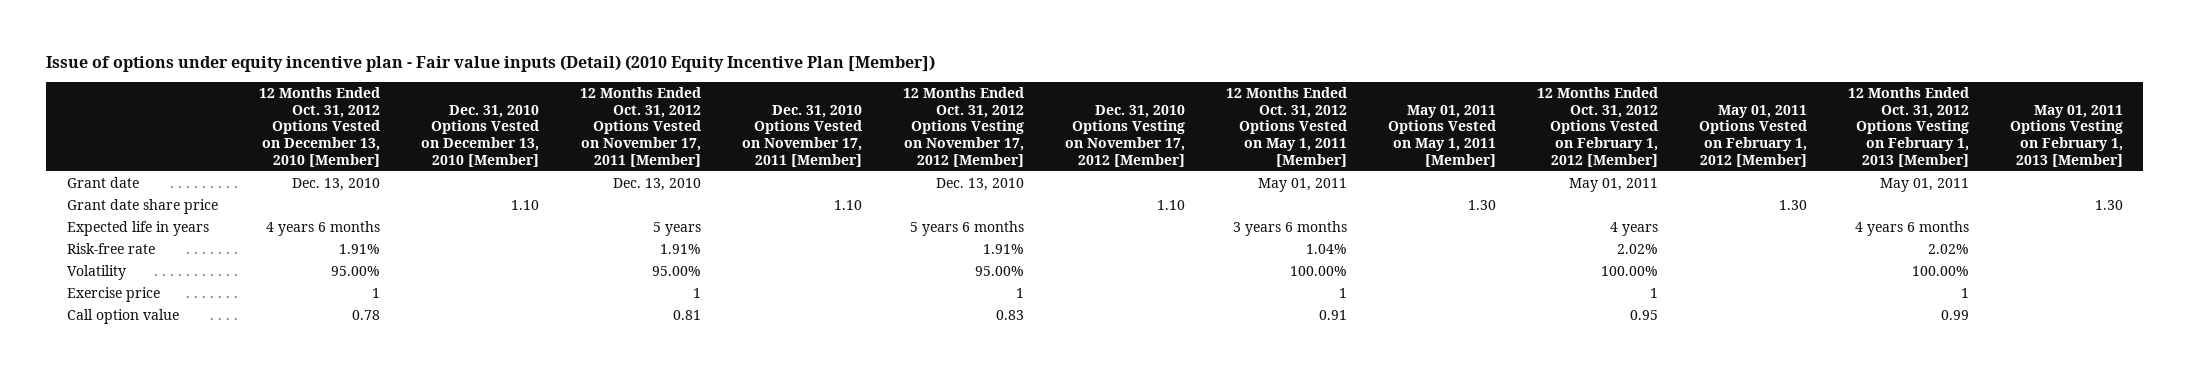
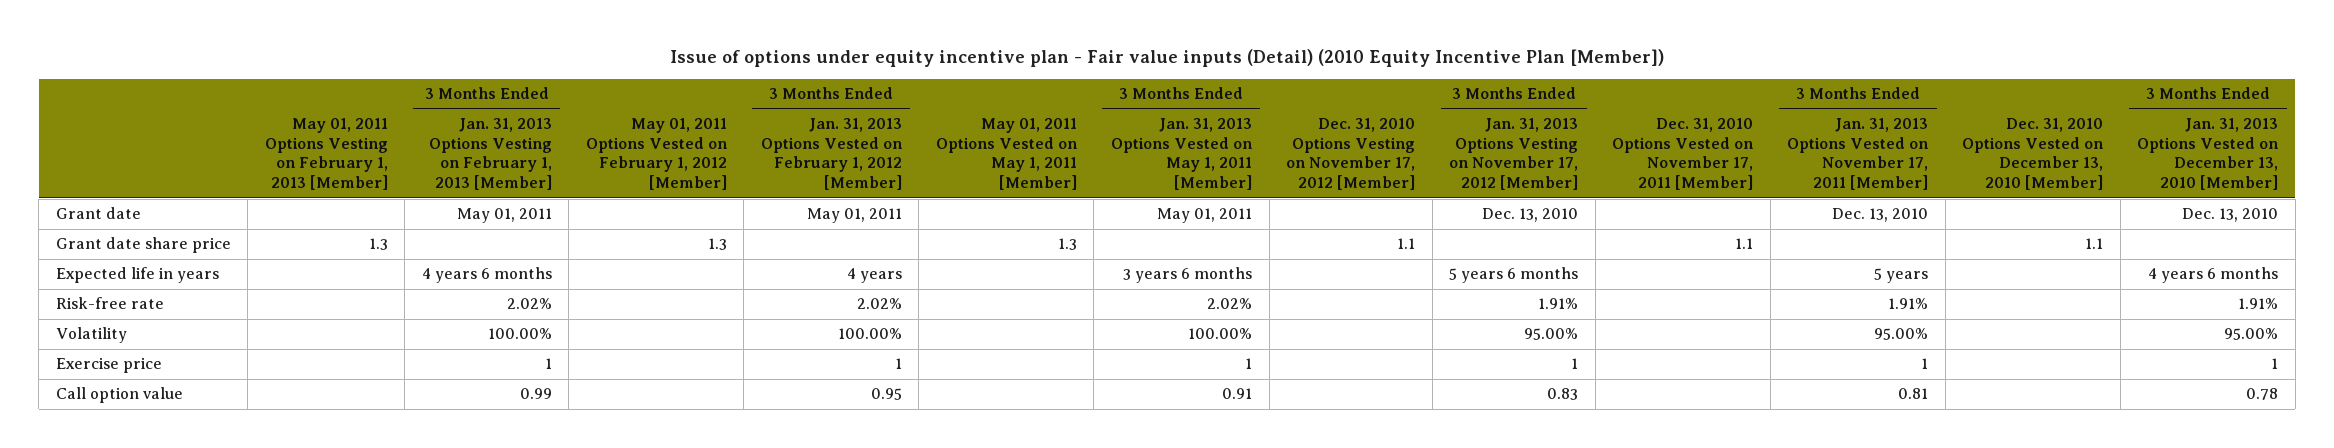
- | 12 Months Ended Oct. 31, 2012 Options Vested on December 13, 2010 [Member] | Dec. 31, 2010 Options Vested on December 13, 2010 [Member] | 12 Months Ended Oct. 31, 2012 Options Vested on November 17, 2011 [Member] | Dec. 31, 2010 Options Vested on November 17, 2011 [Member] | 12 Months Ended Oct. 31, 2012 Options Vesting on November 17, 2012 [Member] | Dec. 31, 2010 Options Vesting on November 17, 2012 [Member] | 12 Months Ended Oct. 31, 2012 Options Vested on May 1, 2011 [Member] | May 01, 2011 Options Vested on May 1, 2011 [Member] | 12 Months Ended Oct. 31, 2012 Options Vested on February 1, 2012 [Member] | May 01, 2011 Options Vested on February 1, 2012 [Member] | 12 Months Ended Oct. 31, 2012 Options Vesting on February 1, 2013 [Member] | May 01, 2011 Options Vesting on February 1, 2013 [Member]
+ | May 01, 2011 Options Vesting on February 1, 2013 [Member] | 3 Months Ended Jan. 31, 2013 Options Vesting on February 1, 2013 [Member] | May 01, 2011 Options Vested on February 1, 2012 [Member] | 3 Months Ended Jan. 31, 2013 Options Vested on February 1, 2012 [Member] | May 01, 2011 Options Vested on May 1, 2011 [Member] | 3 Months Ended Jan. 31, 2013 Options Vested on May 1, 2011 [Member] | Dec. 31, 2010 Options Vesting on November 17, 2012 [Member] | 3 Months Ended Jan. 31, 2013 Options Vesting on November 17, 2012 [Member] | Dec. 31, 2010 Options Vested on November 17, 2011 [Member] | 3 Months Ended Jan. 31, 2013 Options Vested on November 17, 2011 [Member] | Dec. 31, 2010 Options Vested on December 13, 2010 [Member] | 3 Months Ended Jan. 31, 2013 Options Vested on December 13, 2010 [Member]
- Grant date share price | | 1.10 | | 1.10 | | 1.10 | | 1.30 | | 1.30 | | 1.30
+ Grant date share price | 1.3 | | 1.3 | | 1.3 | | 1.1 | | 1.1 | | 1.1 |

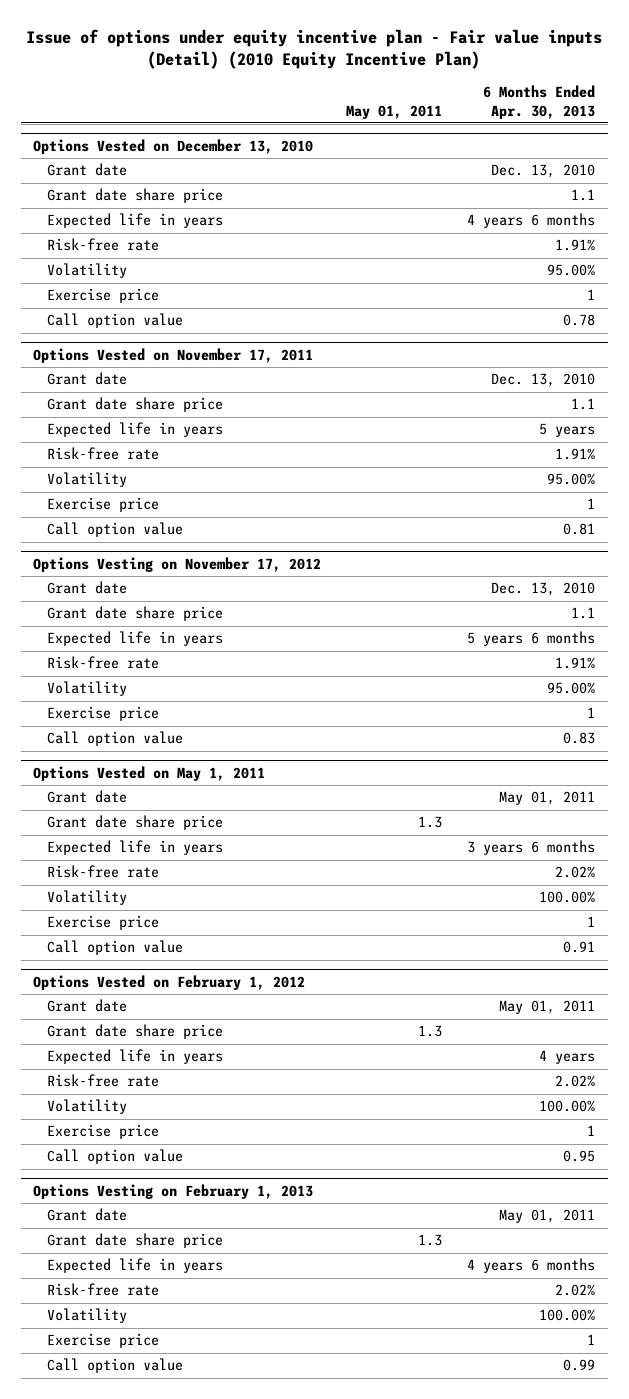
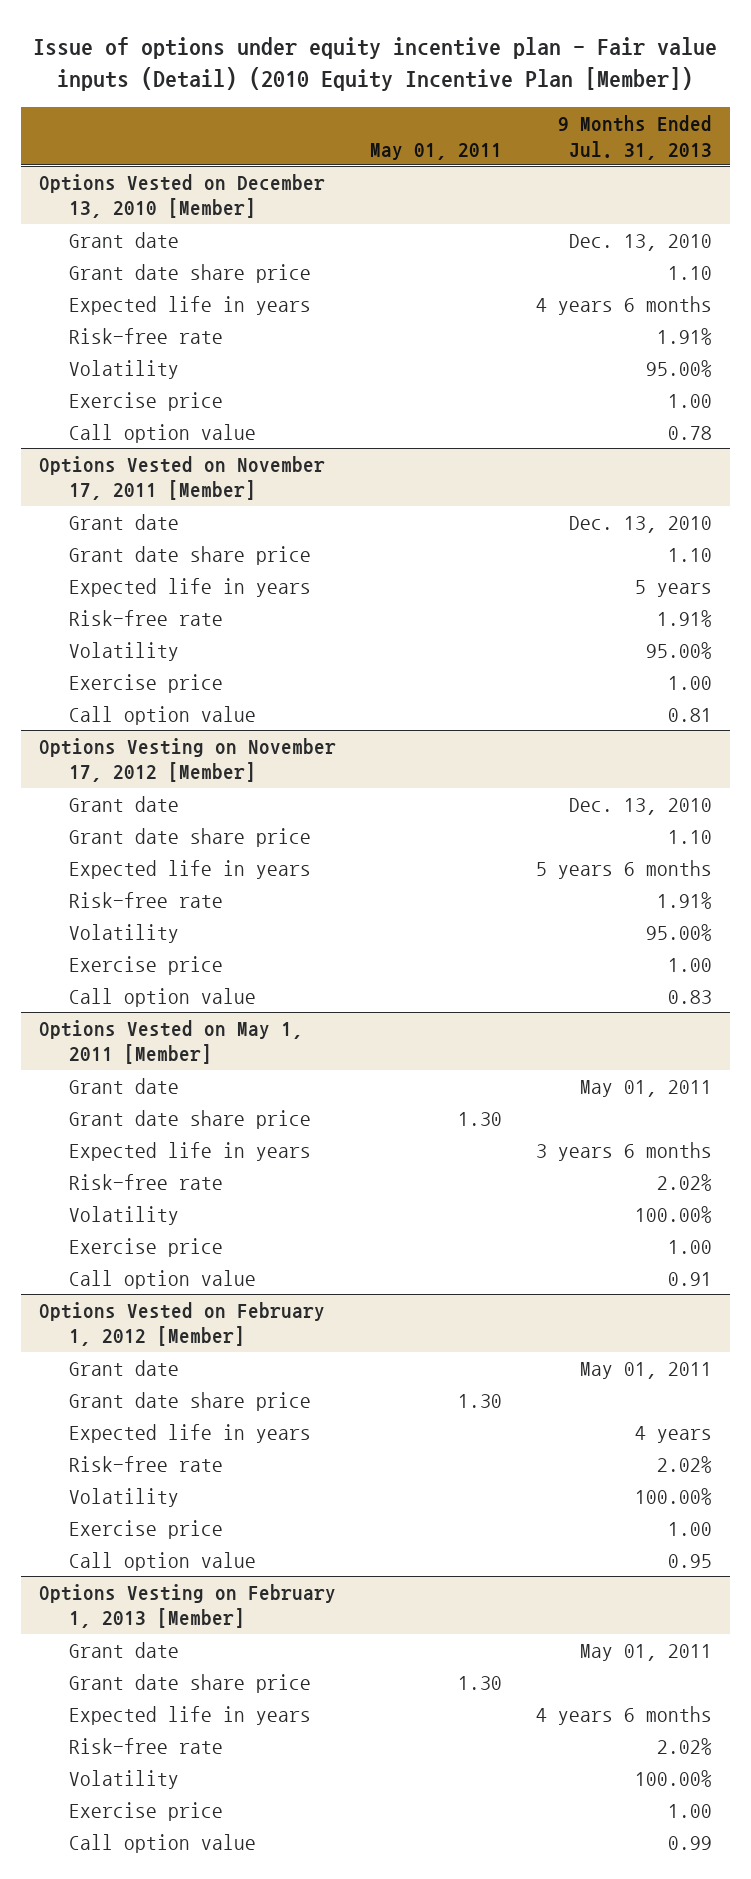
- Issue of options under equity incentive plan - Fair value inputs (Detail) (2010 Equity Incentive Plan)
+ Issue of options under equity incentive plan - Fair value inputs (Detail) (2010 Equity Incentive Plan [Member])
- | May 01, 2011 | 6 Months Ended Apr. 30, 2013
+ | May 01, 2011 | 9 Months Ended Jul. 31, 2013
- Options Vested on December 13, 2010
+ Options Vested on December 13, 2010 [Member]
- Options Vested on November 17, 2011
+ Options Vested on November 17, 2011 [Member]
- Options Vesting on November 17, 2012
+ Options Vesting on November 17, 2012 [Member]
- Options Vested on May 1, 2011
+ Options Vested on May 1, 2011 [Member]
- Grant date share price | 1.3 |
+ Grant date share price | 1.30 |
- Options Vested on February 1, 2012
+ Options Vested on February 1, 2012 [Member]
- Grant date share price | 1.3 |
+ Grant date share price | 1.30 |
- Options Vesting on February 1, 2013
+ Options Vesting on February 1, 2013 [Member]
- Grant date share price | 1.3 |
+ Grant date share price | 1.30 |

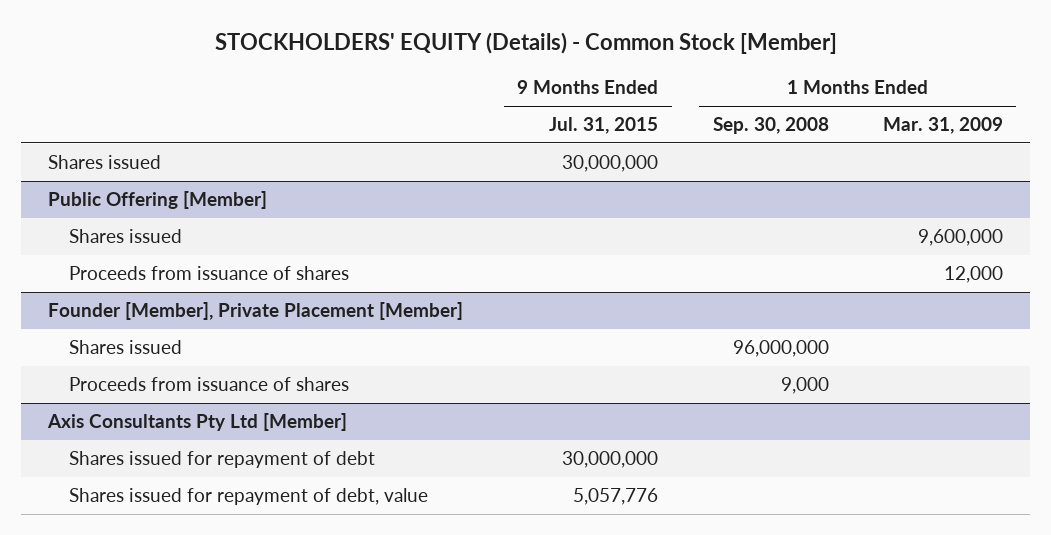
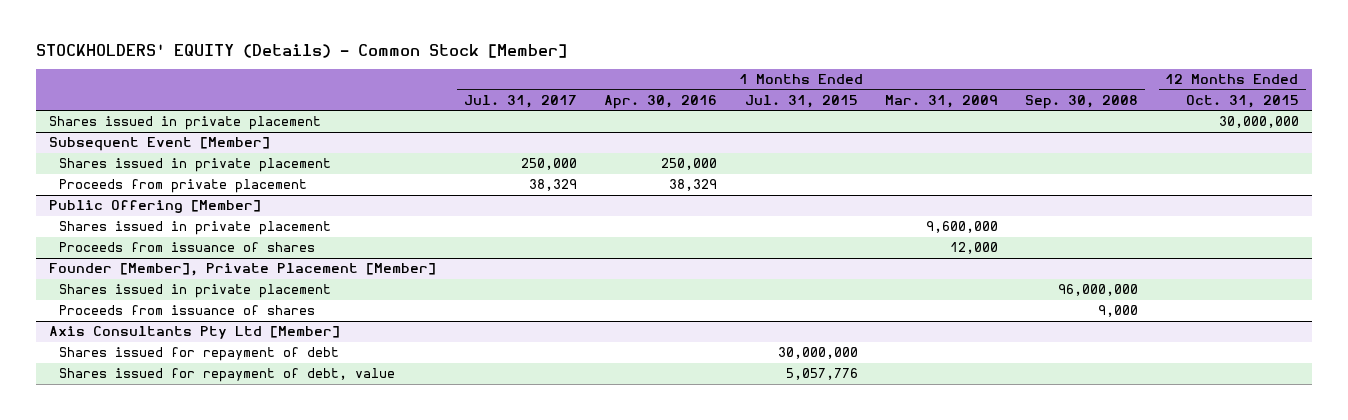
- | 9 Months Ended Jul. 31, 2015 | 1 Months Ended Sep. 30, 2008 | 1 Months Ended Mar. 31, 2009
+ | 1 Months Ended Jul. 31, 2017 | 1 Months Ended Apr. 30, 2016 | 1 Months Ended Jul. 31, 2015 | 1 Months Ended Mar. 31, 2009 | 1 Months Ended Sep. 30, 2008 | 12 Months Ended Oct. 31, 2015
- Shares issued | 30,000,000 | |
+ Shares issued in private placement | | | | | | 30,000,000
+ Subsequent Event [Member]
+ Shares issued in private placement | 250,000 | 250,000 | | | |
+ Proceeds from private placement | 38,329 | 38,329 | | | |
@ Public Offering [Member]
- Shares issued | | | 9,600,000
+ Shares issued in private placement | | | | 9,600,000 | |
@ Founder [Member], Private Placement [Member]
- Shares issued | | 96,000,000 |
+ Shares issued in private placement | | | | | 96,000,000 |

